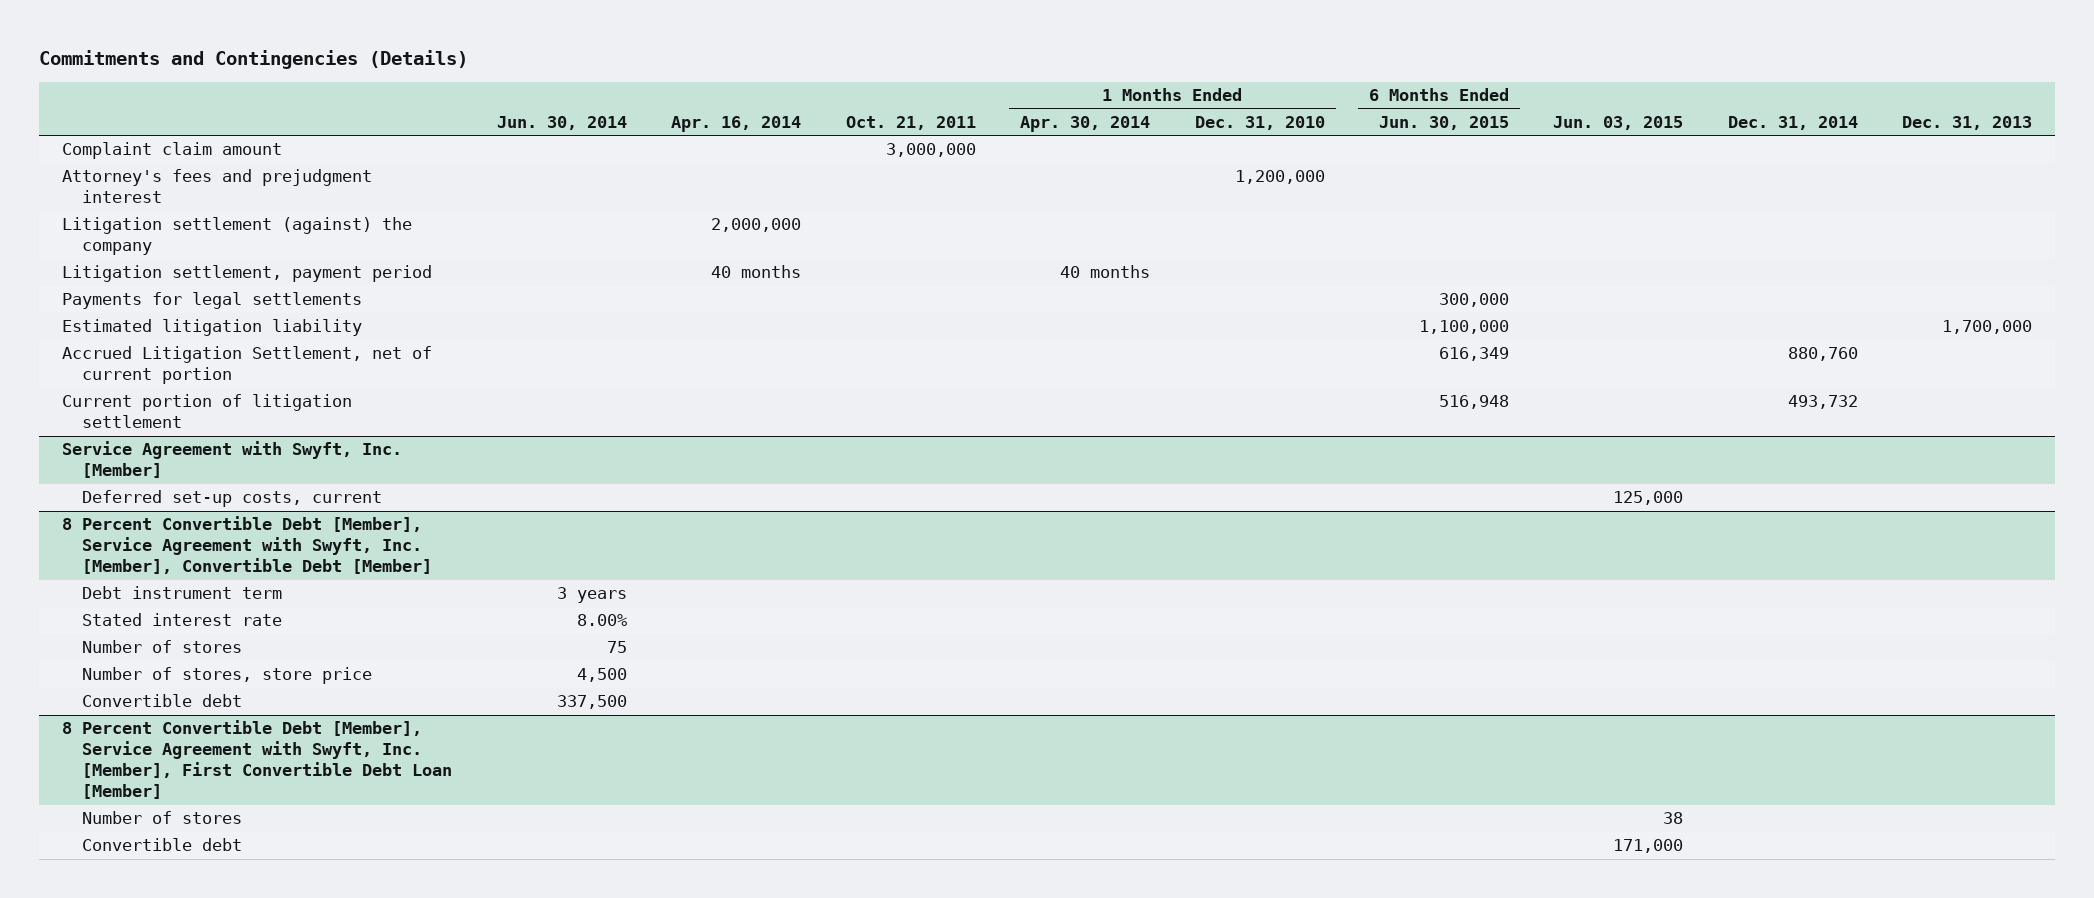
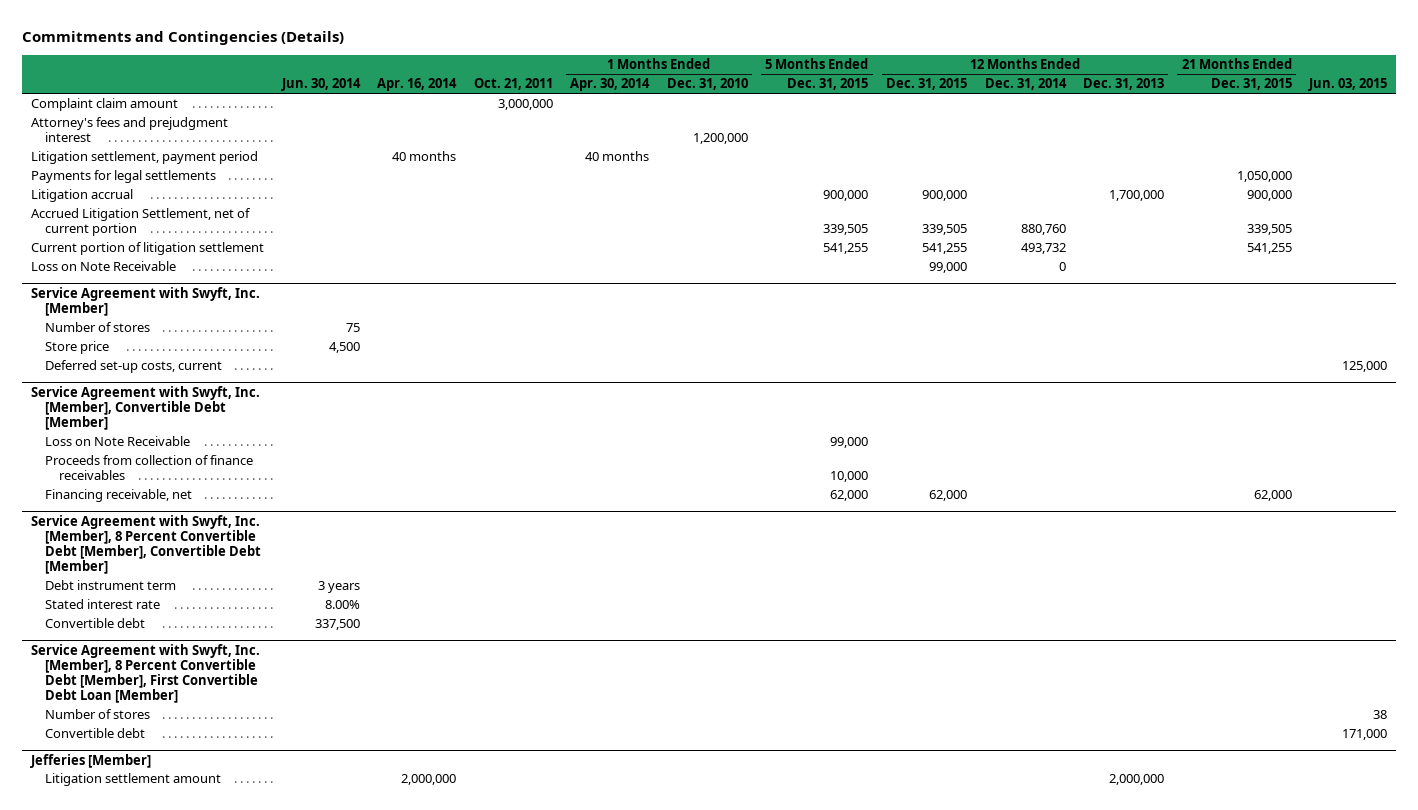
- | Jun. 30, 2014 | Apr. 16, 2014 | Oct. 21, 2011 | 1 Months Ended Apr. 30, 2014 | 1 Months Ended Dec. 31, 2010 | 6 Months Ended Jun. 30, 2015 | Jun. 03, 2015 | Dec. 31, 2014 | Dec. 31, 2013
+ | Jun. 30, 2014 | Apr. 16, 2014 | Oct. 21, 2011 | 1 Months Ended Apr. 30, 2014 | 1 Months Ended Dec. 31, 2010 | 5 Months Ended Dec. 31, 2015 | 12 Months Ended Dec. 31, 2015 | 12 Months Ended Dec. 31, 2014 | 12 Months Ended Dec. 31, 2013 | 21 Months Ended Dec. 31, 2015 | Jun. 03, 2015
- Litigation settlement (against) the company | | 2,000,000 | | | | | | |
- Estimated litigation liability | | | | | | 1,100,000 | | | 1,700,000
+ Litigation accrual | | | | | | 900,000 | 900,000 | | 1,700,000 | 900,000 |
+ Loss on Note Receivable | | | | | | | 99,000 | 0 | | |
@ Service Agreement with Swyft, Inc. [Member]
+ Number of stores | 75 | | | | | | | | | |
+ Store price | 4,500 | | | | | | | | | |
- 8 Percent Convertible Debt [Member], Service Agreement with Swyft, Inc. [Member], Convertible Debt [Member]
+ Service Agreement with Swyft, Inc. [Member], Convertible Debt [Member]
+ Loss on Note Receivable | | | | | | 99,000 | | | | |
+ Proceeds from collection of finance receivables | | | | | | 10,000 | | | | |
+ Financing receivable, net | | | | | | 62,000 | 62,000 | | | 62,000 |
+ Service Agreement with Swyft, Inc. [Member], 8 Percent Convertible Debt [Member], Convertible Debt [Member]
- Number of stores | 75 | | | | | | | |
- Number of stores, store price | 4,500 | | | | | | | |
- 8 Percent Convertible Debt [Member], Service Agreement with Swyft, Inc. [Member], First Convertible Debt Loan [Member]
+ Service Agreement with Swyft, Inc. [Member], 8 Percent Convertible Debt [Member], First Convertible Debt Loan [Member]
+ Jefferies [Member]
+ Litigation settlement amount | | 2,000,000 | | | | | | | 2,000,000 | |

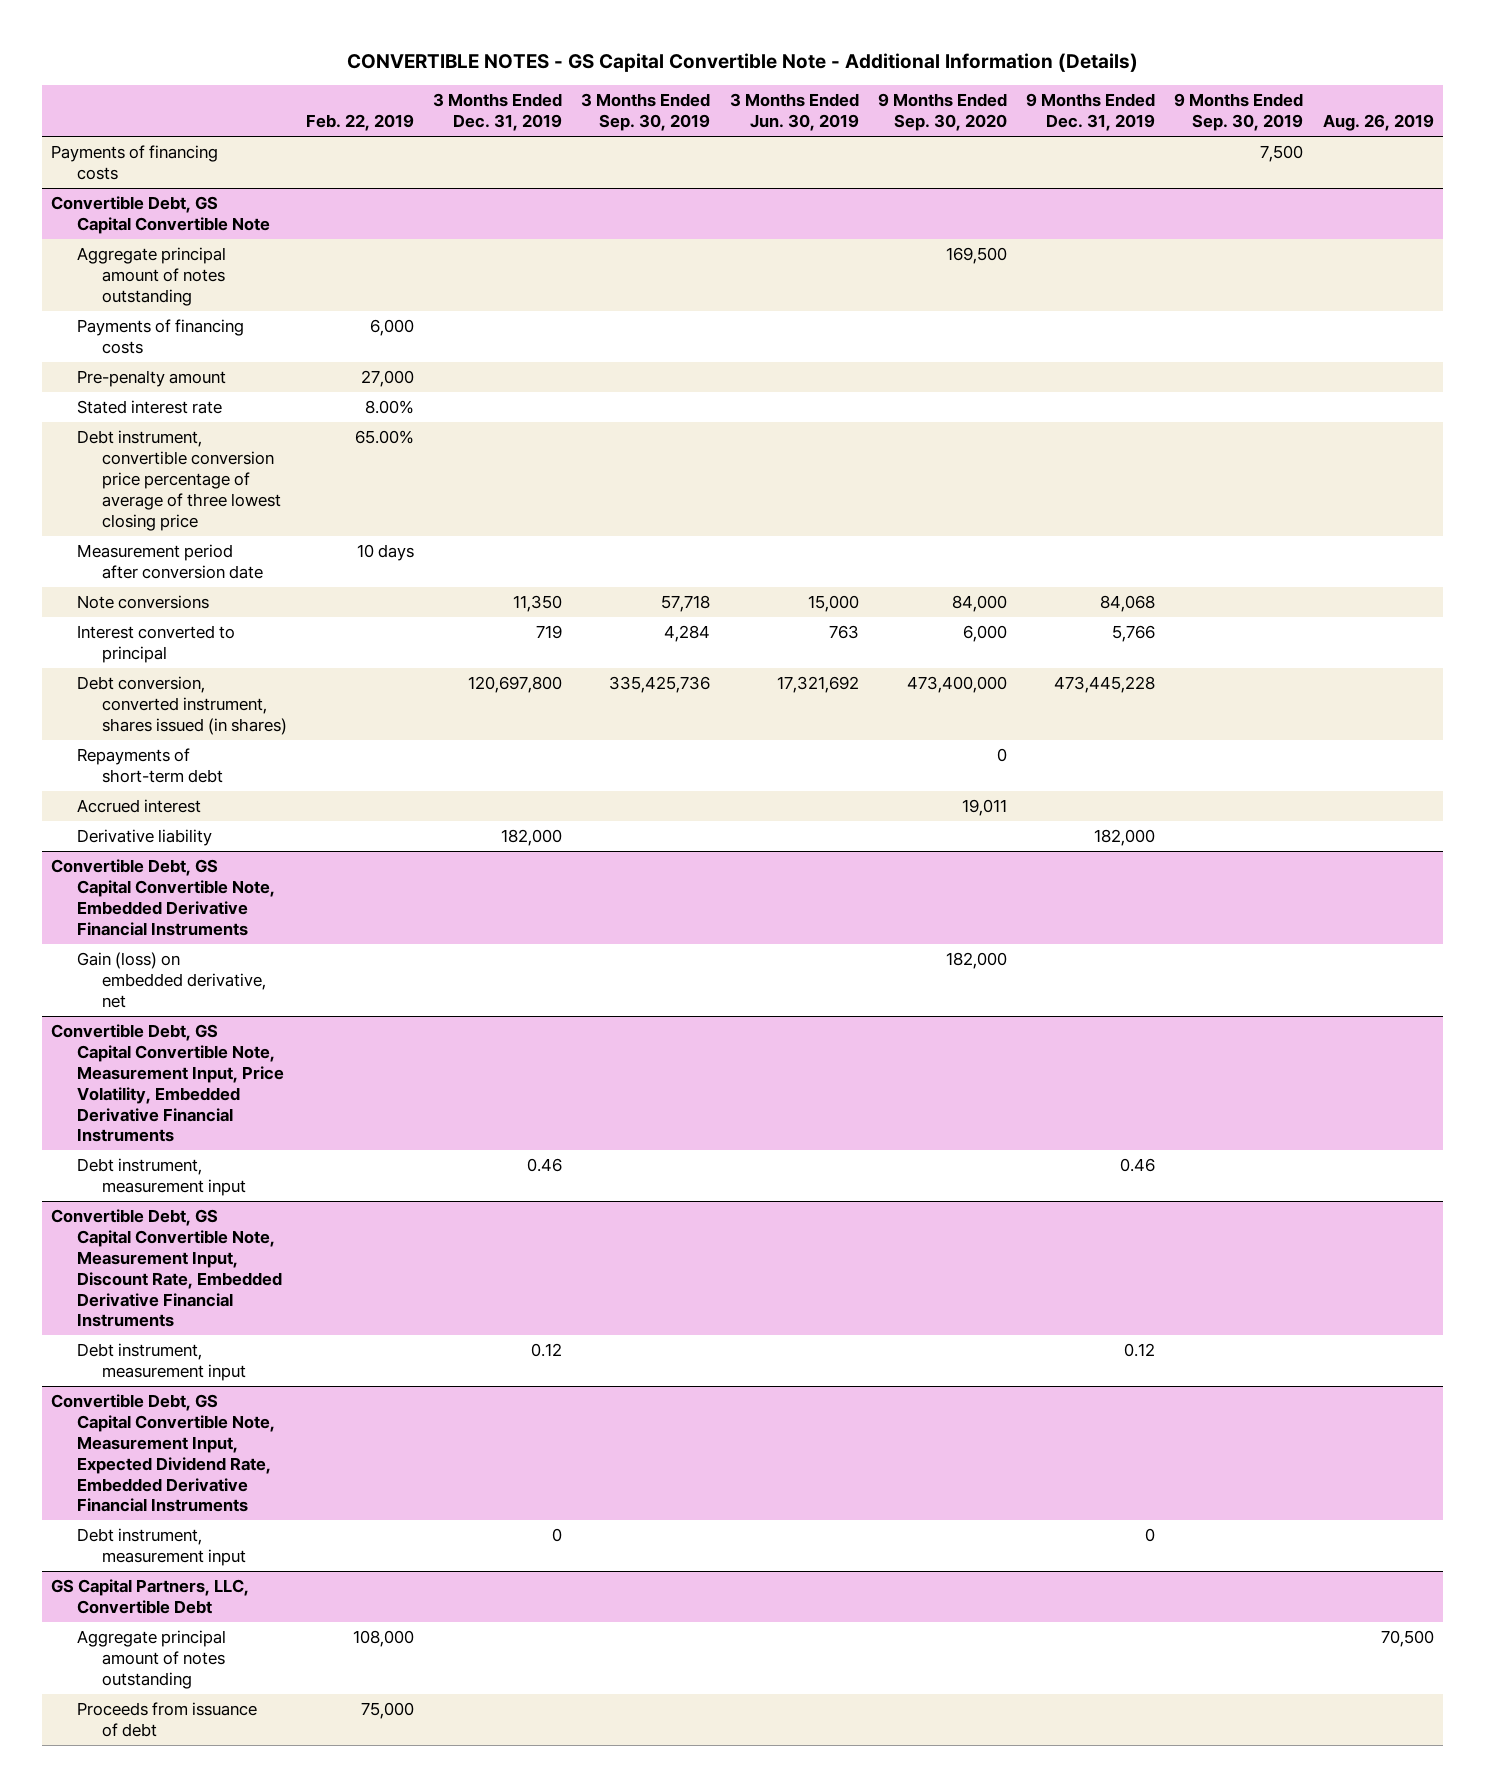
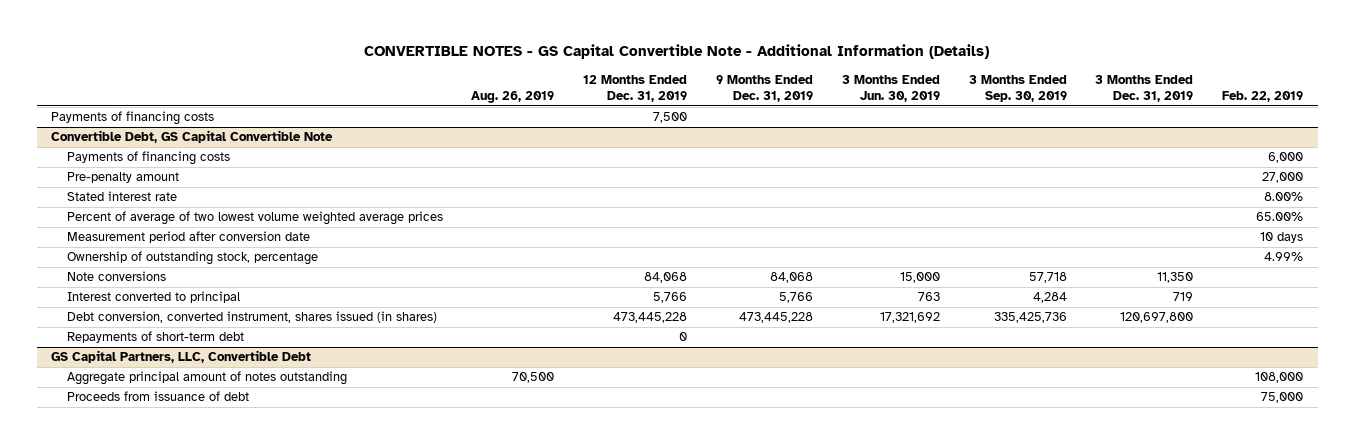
- | Feb. 22, 2019 | 3 Months Ended Dec. 31, 2019 | 3 Months Ended Sep. 30, 2019 | 3 Months Ended Jun. 30, 2019 | 9 Months Ended Sep. 30, 2020 | 9 Months Ended Dec. 31, 2019 | 9 Months Ended Sep. 30, 2019 | Aug. 26, 2019
+ | Aug. 26, 2019 | 12 Months Ended Dec. 31, 2019 | 9 Months Ended Dec. 31, 2019 | 3 Months Ended Jun. 30, 2019 | 3 Months Ended Sep. 30, 2019 | 3 Months Ended Dec. 31, 2019 | Feb. 22, 2019
@ Convertible Debt, GS Capital Convertible Note
- Aggregate principal amount of notes outstanding | | | | | 169,500 | | |
- Debt instrument, convertible conversion price percentage of average of three lowest closing price | 65.00% | | | | | | |
+ Percent of average of two lowest volume weighted average prices | | | | | | | 65.00%
+ Ownership of outstanding stock, percentage | | | | | | | 4.99%
- Accrued interest | | | | | 19,011 | | |
- Derivative liability | | 182,000 | | | | 182,000 | |
- Convertible Debt, GS Capital Convertible Note, Embedded Derivative Financial Instruments
- Gain (loss) on embedded derivative, net | | | | | 182,000 | | |
- Convertible Debt, GS Capital Convertible Note, Measurement Input, Price Volatility, Embedded Derivative Financial Instruments
- Debt instrument, measurement input | | 0.46 | | | | 0.46 | |
- Convertible Debt, GS Capital Convertible Note, Measurement Input, Discount Rate, Embedded Derivative Financial Instruments
- Debt instrument, measurement input | | 0.12 | | | | 0.12 | |
- Convertible Debt, GS Capital Convertible Note, Measurement Input, Expected Dividend Rate, Embedded Derivative Financial Instruments
- Debt instrument, measurement input | | 0 | | | | 0 | |

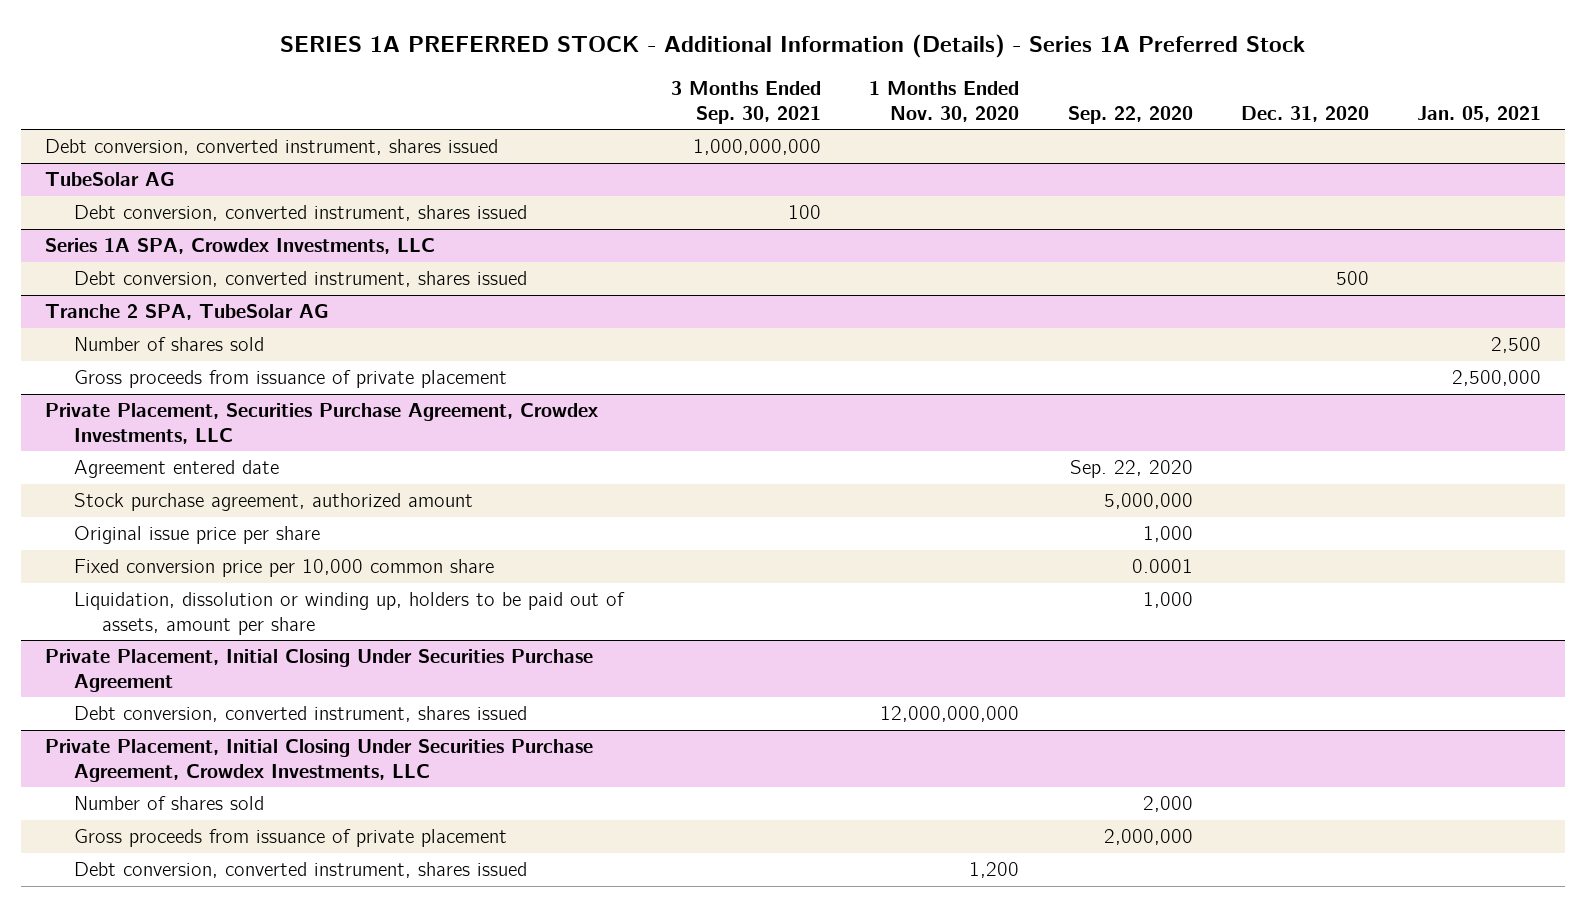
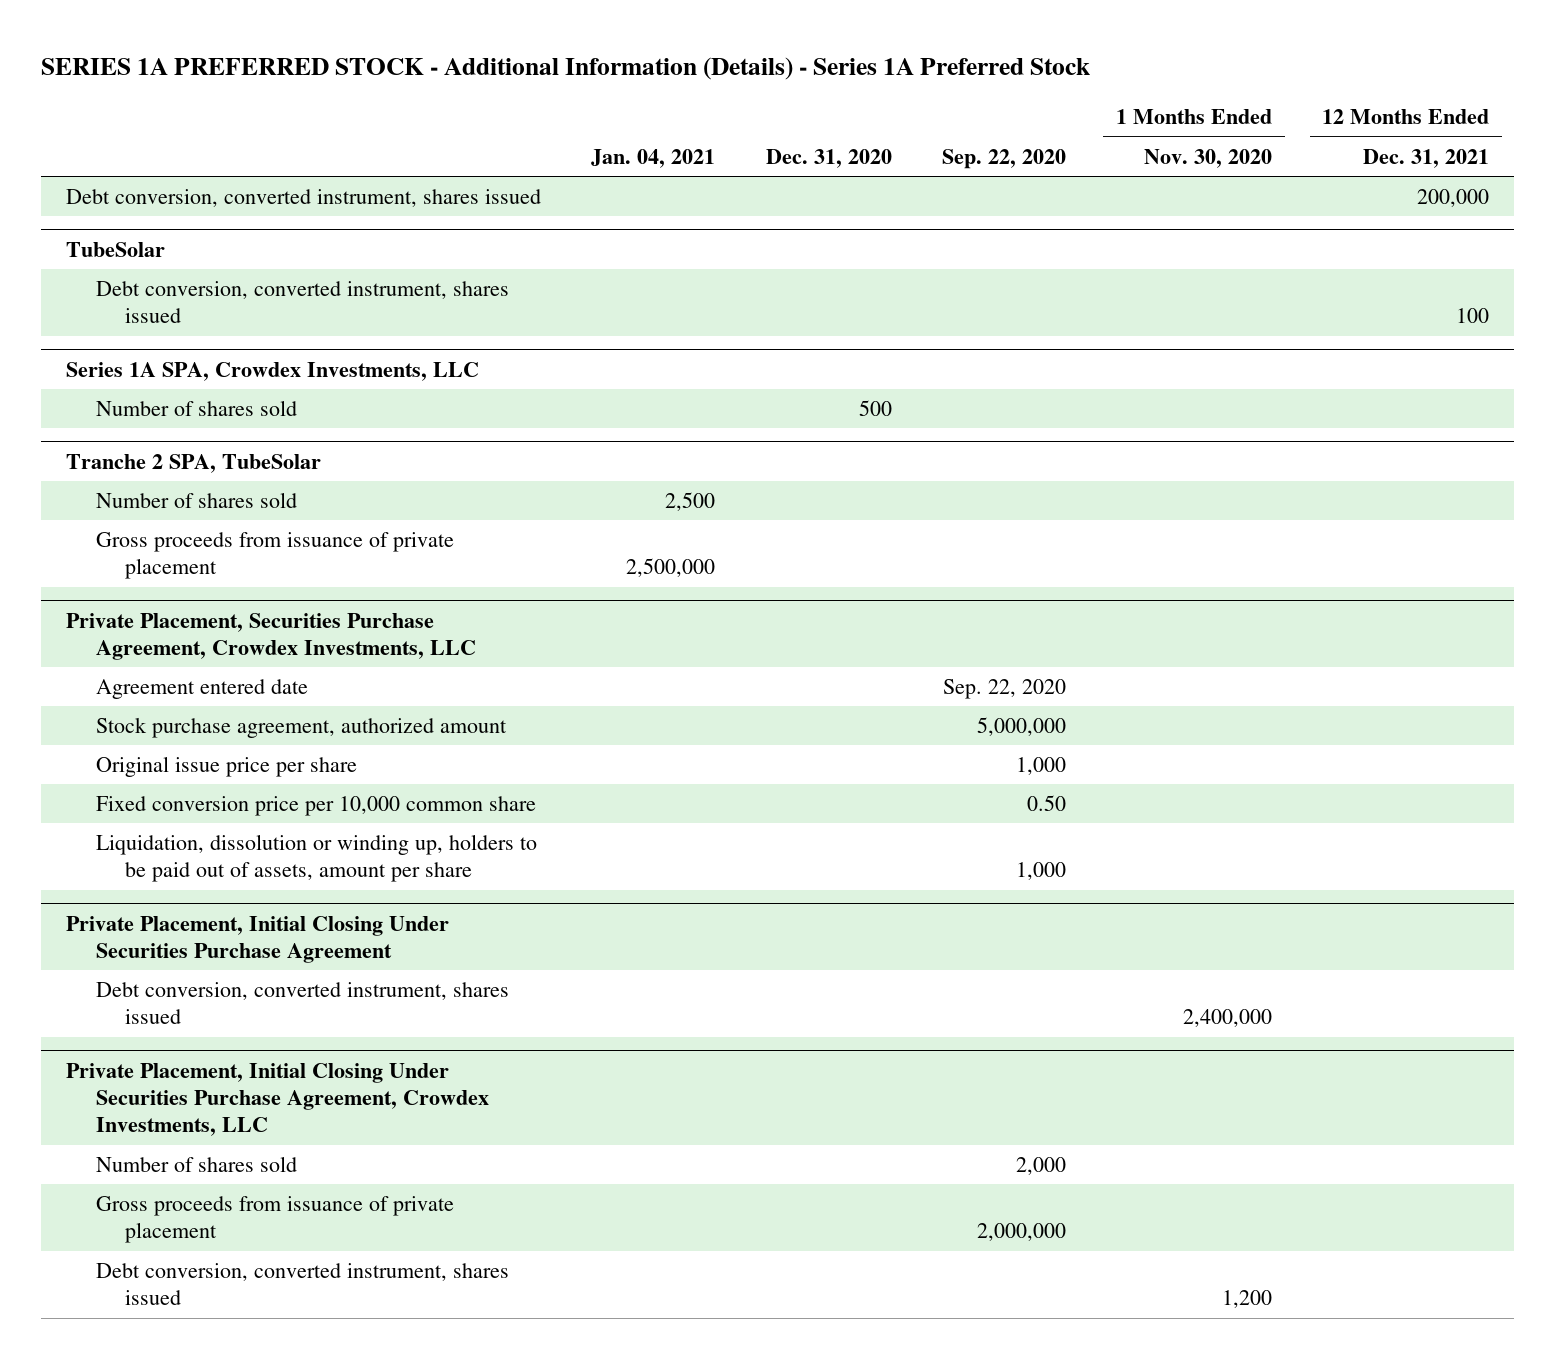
- | 3 Months Ended Sep. 30, 2021 | 1 Months Ended Nov. 30, 2020 | Sep. 22, 2020 | Dec. 31, 2020 | Jan. 05, 2021
+ | Jan. 04, 2021 | Dec. 31, 2020 | Sep. 22, 2020 | 1 Months Ended Nov. 30, 2020 | 12 Months Ended Dec. 31, 2021
- TubeSolar AG
+ TubeSolar
@ Series 1A SPA, Crowdex Investments, LLC
- Debt conversion, converted instrument, shares issued | | | | 500 |
- Tranche 2 SPA, TubeSolar AG
@ Series 1A SPA, Crowdex Investments, LLC
+ Number of shares sold | | 500 | | |
+ Tranche 2 SPA, TubeSolar
@ Private Placement, Securities Purchase Agreement, Crowdex Investments, LLC
- Fixed conversion price per 10,000 common share | | | 0.0001 | |
+ Fixed conversion price per 10,000 common share | | | 0.50 | |
@ Private Placement, Initial Closing Under Securities Purchase Agreement
- Debt conversion, converted instrument, shares issued | | 12,000,000,000 | | |
+ Debt conversion, converted instrument, shares issued | | | | 2,400,000 |

